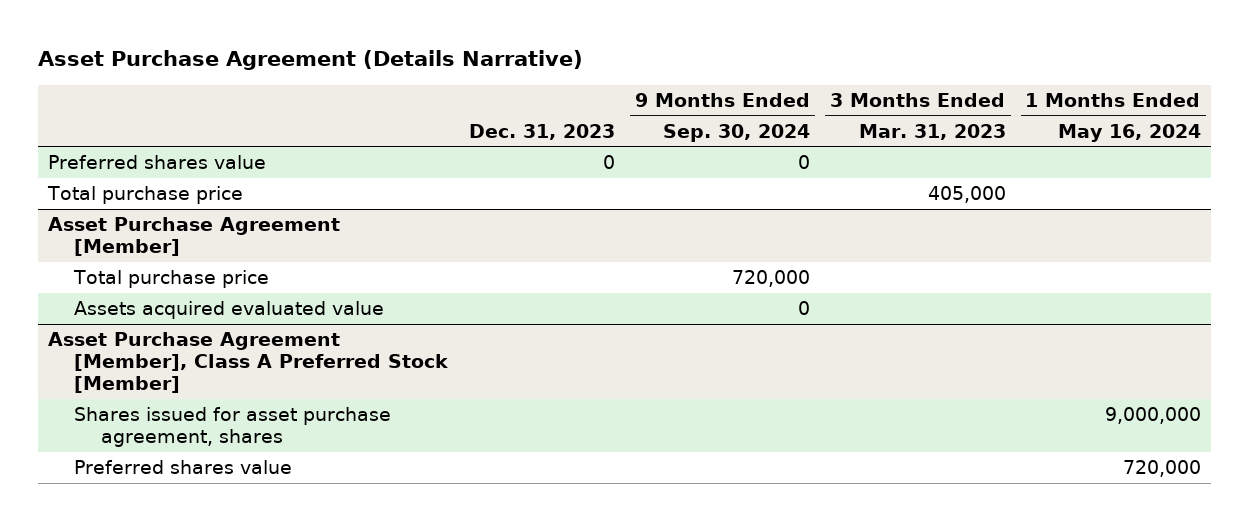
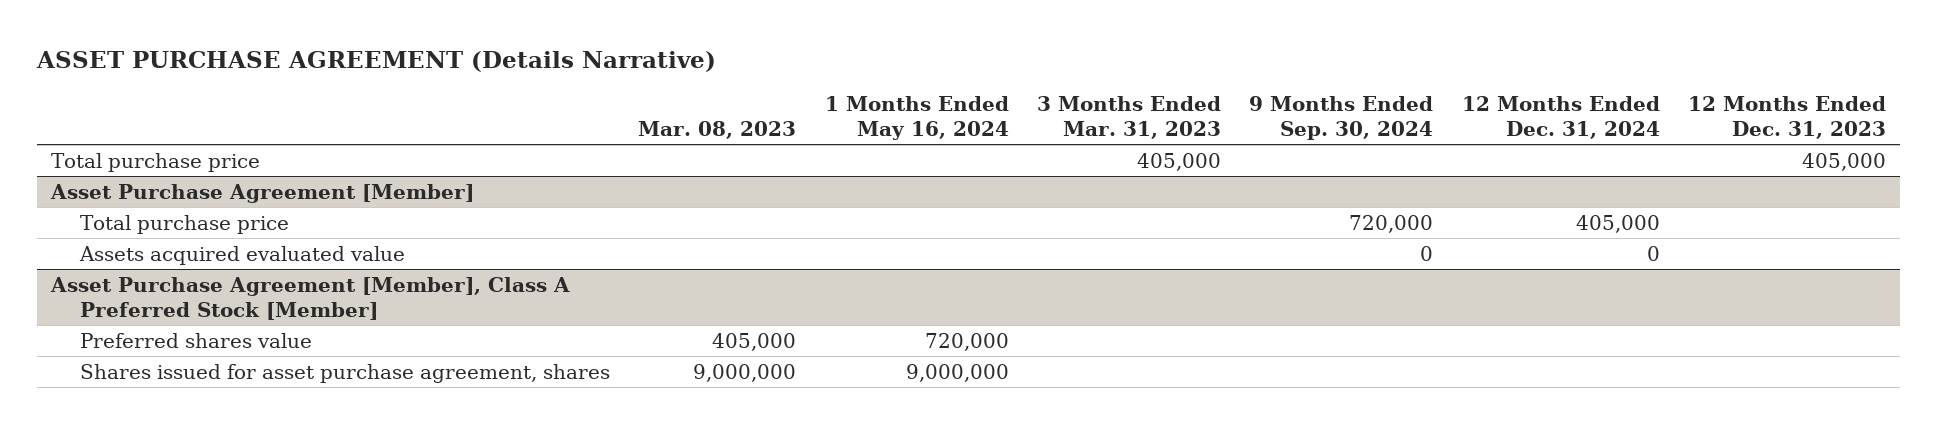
- Asset Purchase Agreement (Details Narrative)
+ ASSET PURCHASE AGREEMENT (Details Narrative)
- | Dec. 31, 2023 | 9 Months Ended Sep. 30, 2024 | 3 Months Ended Mar. 31, 2023 | 1 Months Ended May 16, 2024
+ | Mar. 08, 2023 | 1 Months Ended May 16, 2024 | 3 Months Ended Mar. 31, 2023 | 9 Months Ended Sep. 30, 2024 | 12 Months Ended Dec. 31, 2024 | 12 Months Ended Dec. 31, 2023
- Preferred shares value | 0 | 0 | |
@ Asset Purchase Agreement [Member], Class A Preferred Stock [Member]
moved down: Shares issued for asset purchase agreement, shares | 9,000,000 | 9,000,000 | | | |

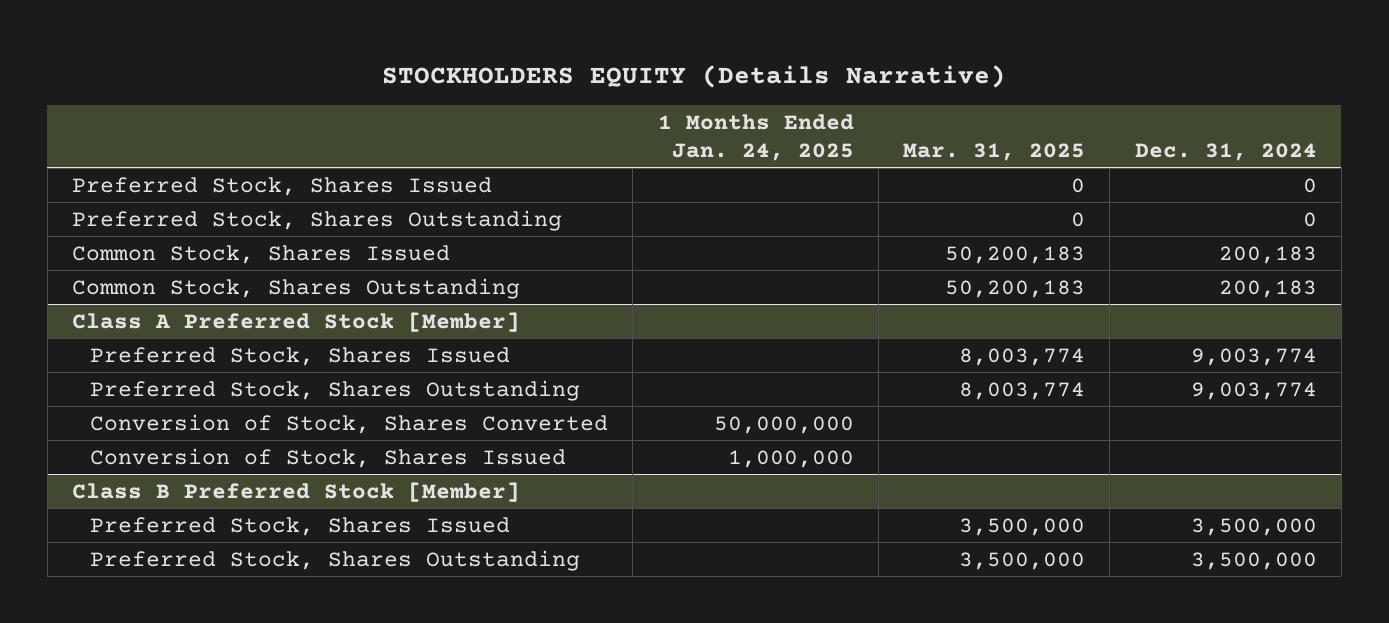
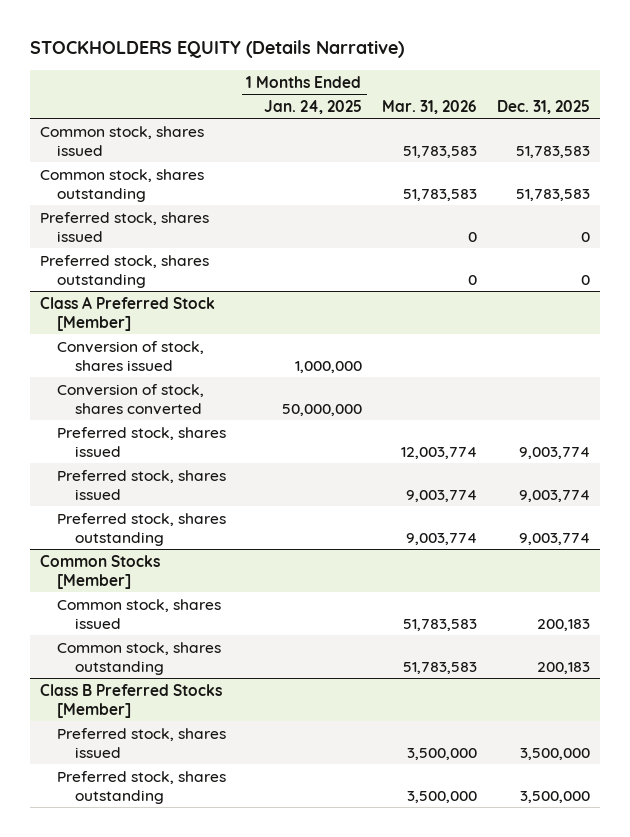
- | 1 Months Ended Jan. 24, 2025 | Mar. 31, 2025 | Dec. 31, 2024
+ | 1 Months Ended Jan. 24, 2025 | Mar. 31, 2026 | Dec. 31, 2025
- Preferred Stock, Shares Issued | | 0 | 0
- Preferred Stock, Shares Outstanding | | 0 | 0
- Common Stock, Shares Issued | | 50,200,183 | 200,183
- Common Stock, Shares Outstanding | | 50,200,183 | 200,183
+ Common stock, shares issued | | 51,783,583 | 51,783,583
+ Common stock, shares outstanding | | 51,783,583 | 51,783,583
+ Preferred stock, shares issued | | 0 | 0
+ Preferred stock, shares outstanding | | 0 | 0
@ Class A Preferred Stock [Member]
- Preferred Stock, Shares Issued | | 8,003,774 | 9,003,774
- Preferred Stock, Shares Outstanding | | 8,003,774 | 9,003,774
- Conversion of Stock, Shares Converted | 50,000,000 | |
- Conversion of Stock, Shares Issued | 1,000,000 | |
- Class B Preferred Stock [Member]
- Preferred Stock, Shares Issued | | 3,500,000 | 3,500,000
- Preferred Stock, Shares Outstanding | | 3,500,000 | 3,500,000
@ Class A Preferred Stock [Member]
+ Conversion of stock, shares issued | 1,000,000 | |
+ Conversion of stock, shares converted | 50,000,000 | |
+ Preferred stock, shares issued | | 12,003,774 | 9,003,774
+ Preferred stock, shares issued | | 9,003,774 | 9,003,774
+ Preferred stock, shares outstanding | | 9,003,774 | 9,003,774
+ Common Stocks [Member]
+ Common stock, shares issued | | 51,783,583 | 200,183
+ Common stock, shares outstanding | | 51,783,583 | 200,183
+ Class B Preferred Stocks [Member]
+ Preferred stock, shares issued | | 3,500,000 | 3,500,000
+ Preferred stock, shares outstanding | | 3,500,000 | 3,500,000

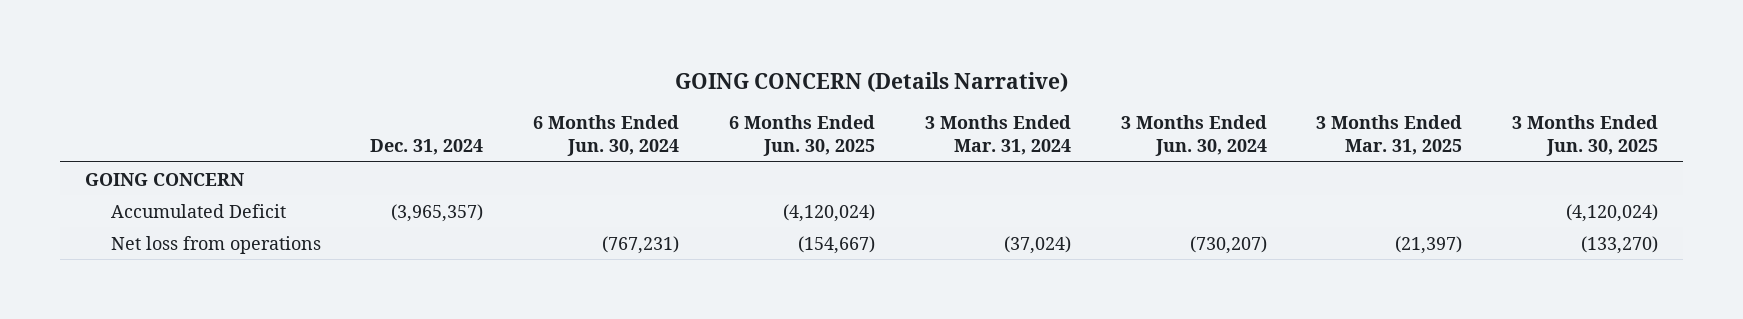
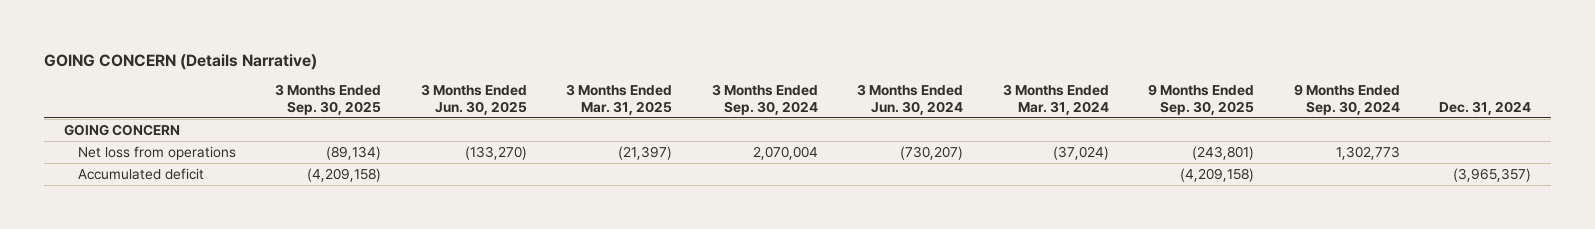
- | Dec. 31, 2024 | 6 Months Ended Jun. 30, 2024 | 6 Months Ended Jun. 30, 2025 | 3 Months Ended Mar. 31, 2024 | 3 Months Ended Jun. 30, 2024 | 3 Months Ended Mar. 31, 2025 | 3 Months Ended Jun. 30, 2025
+ | 3 Months Ended Sep. 30, 2025 | 3 Months Ended Jun. 30, 2025 | 3 Months Ended Mar. 31, 2025 | 3 Months Ended Sep. 30, 2024 | 3 Months Ended Jun. 30, 2024 | 3 Months Ended Mar. 31, 2024 | 9 Months Ended Sep. 30, 2025 | 9 Months Ended Sep. 30, 2024 | Dec. 31, 2024
- Accumulated Deficit | (3,965,357) | | (4,120,024) | | | | (4,120,024)
+ Accumulated deficit | (4,209,158) | | | | | | (4,209,158) | | (3,965,357)

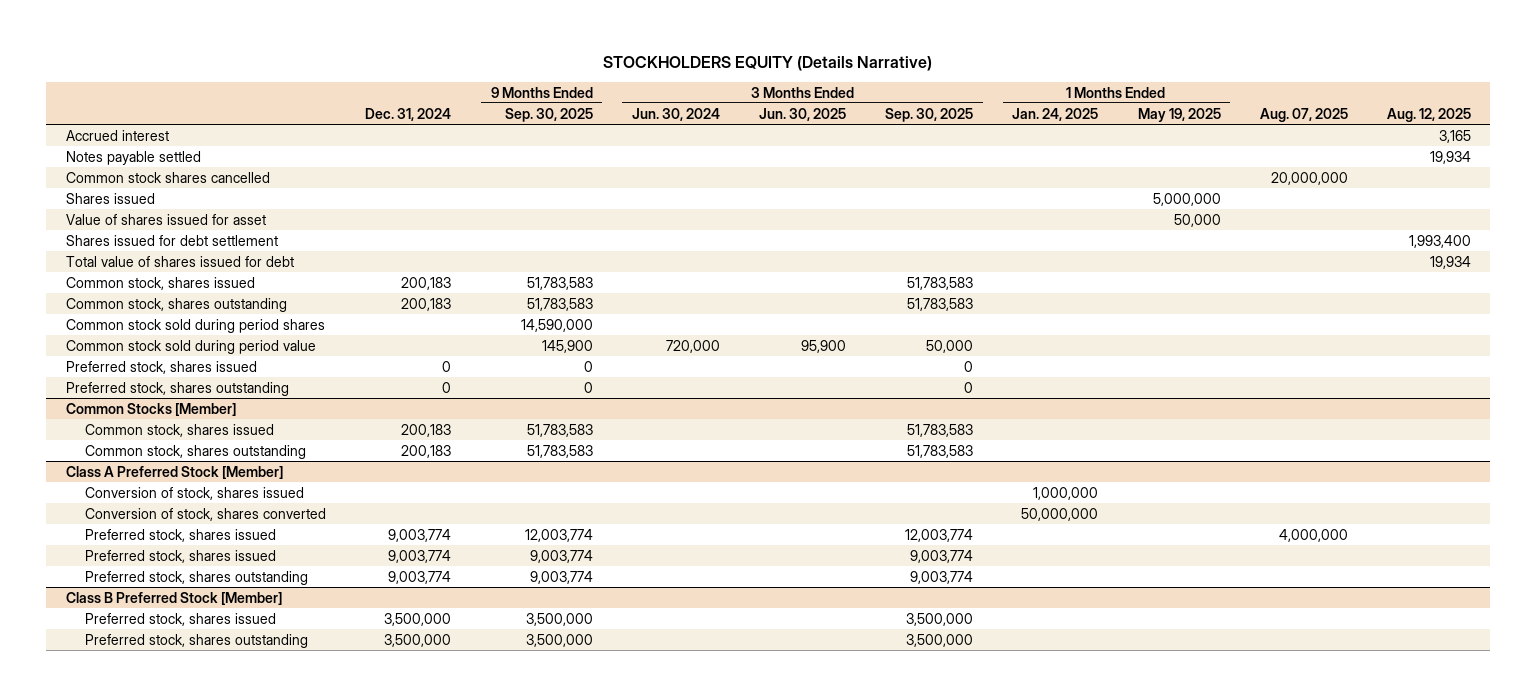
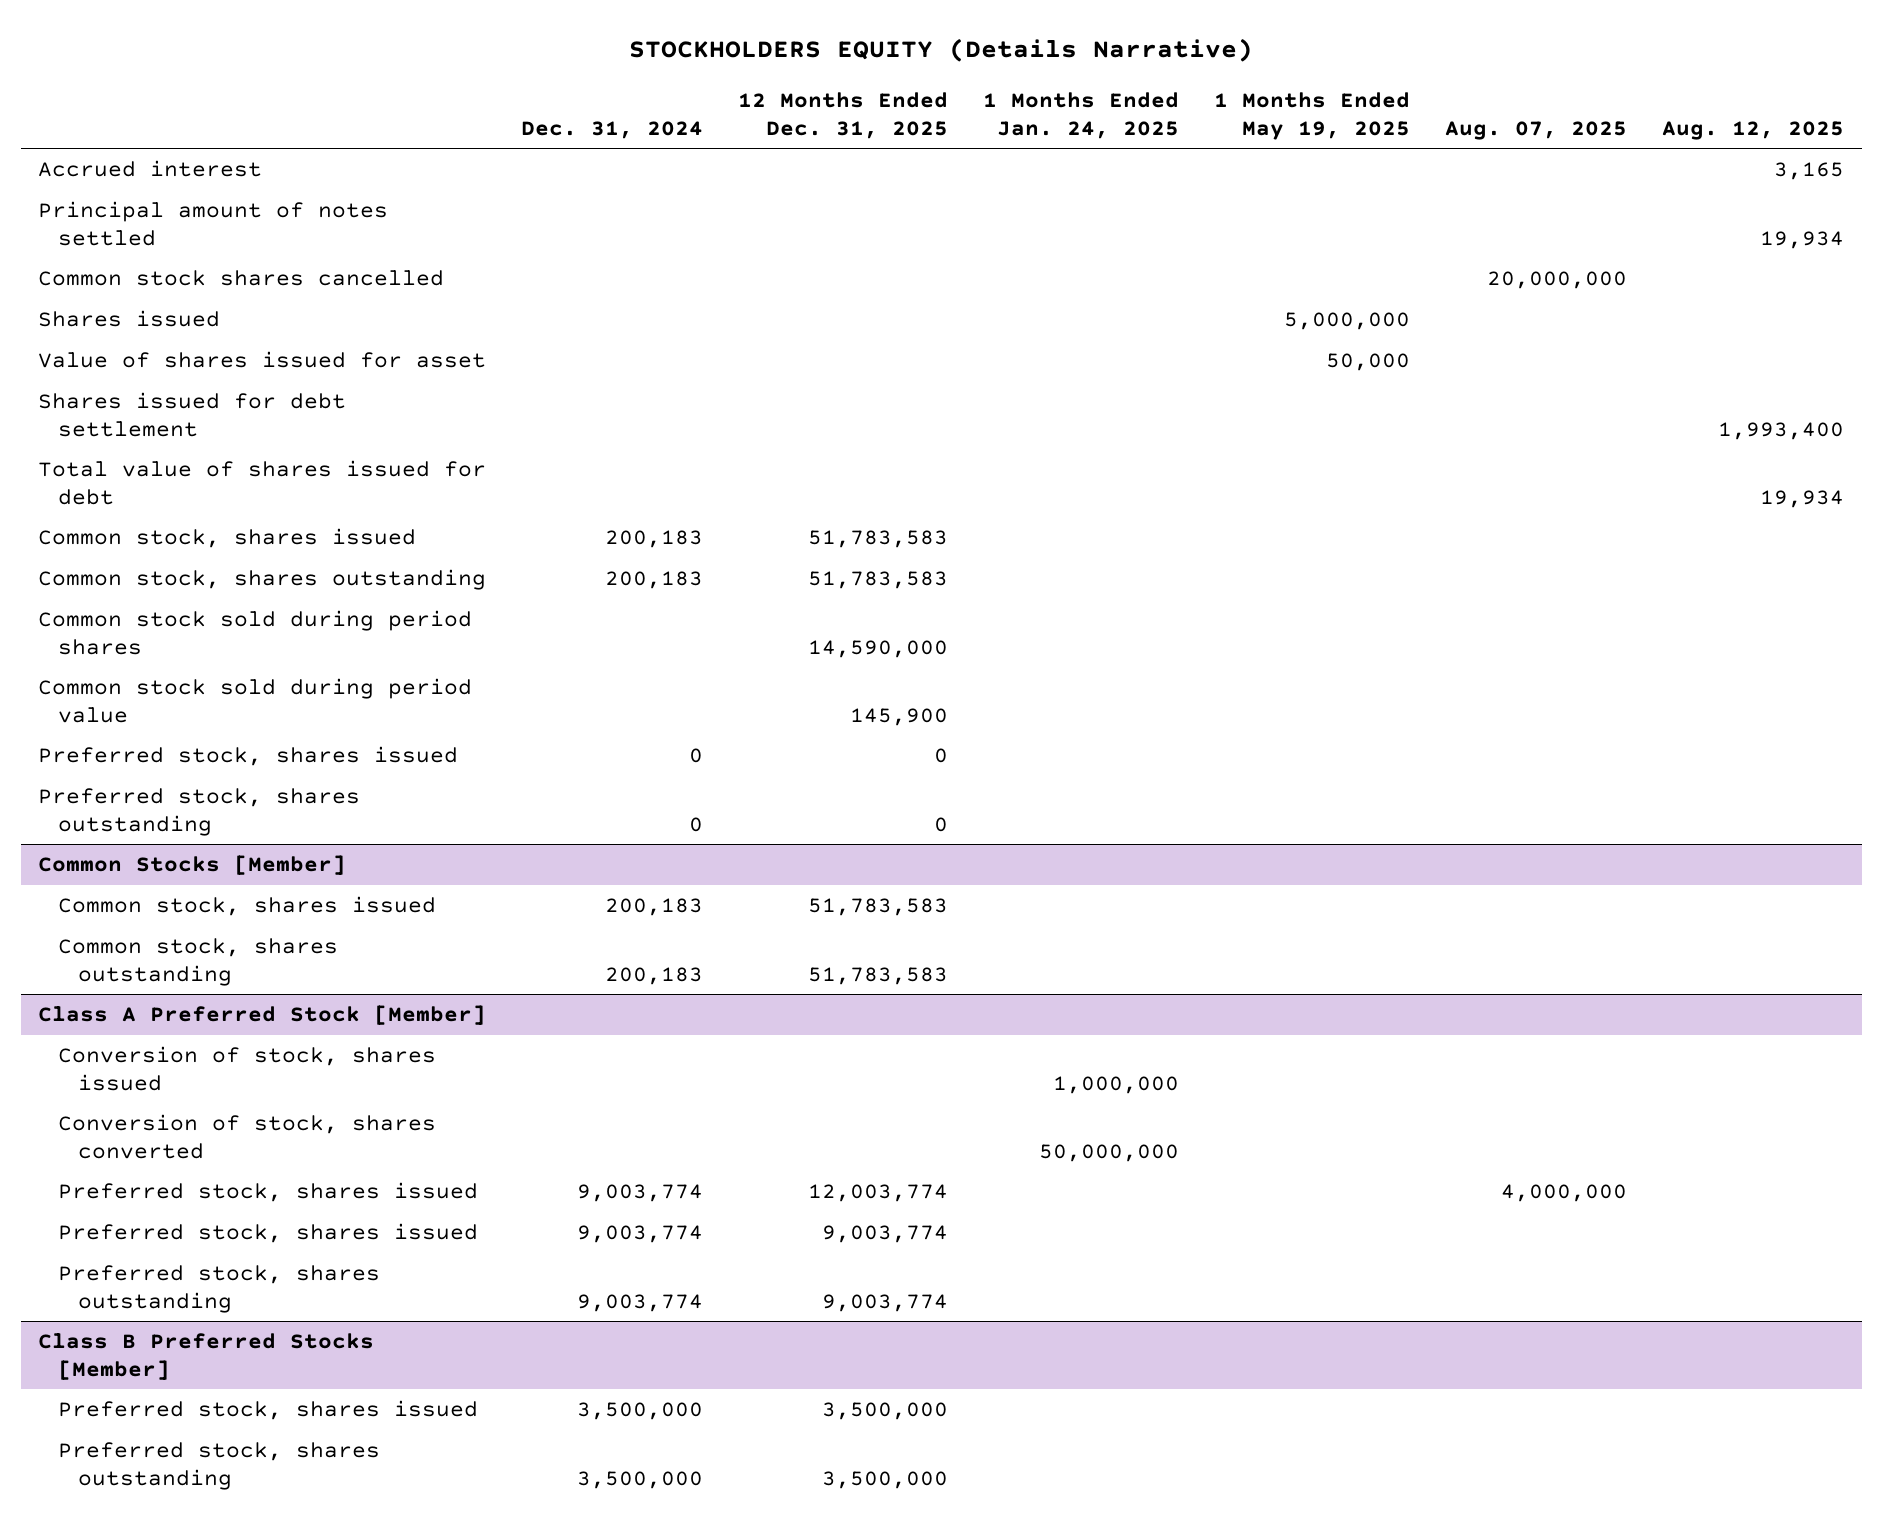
- | Dec. 31, 2024 | 9 Months Ended Sep. 30, 2025 | 3 Months Ended Jun. 30, 2024 | 3 Months Ended Jun. 30, 2025 | 3 Months Ended Sep. 30, 2025 | 1 Months Ended Jan. 24, 2025 | 1 Months Ended May 19, 2025 | Aug. 07, 2025 | Aug. 12, 2025
+ | Dec. 31, 2024 | 12 Months Ended Dec. 31, 2025 | 1 Months Ended Jan. 24, 2025 | 1 Months Ended May 19, 2025 | Aug. 07, 2025 | Aug. 12, 2025
- Notes payable settled | | | | | | | | | 19,934
+ Principal amount of notes settled | | | | | | 19,934
- Class B Preferred Stock [Member]
+ Class B Preferred Stocks [Member]

